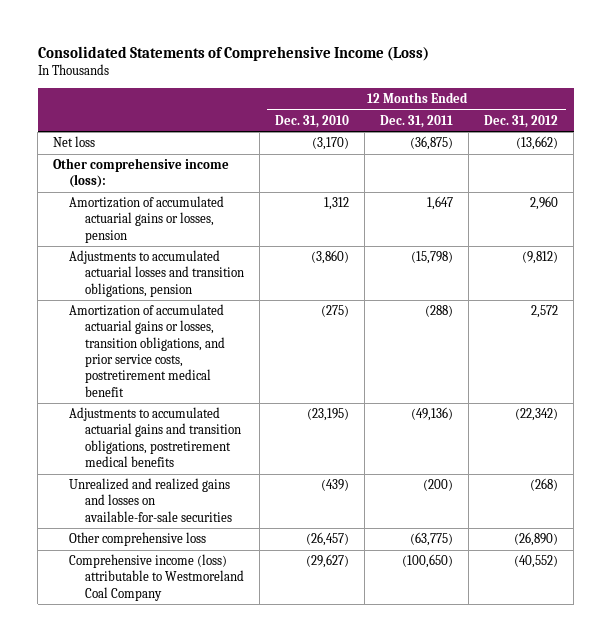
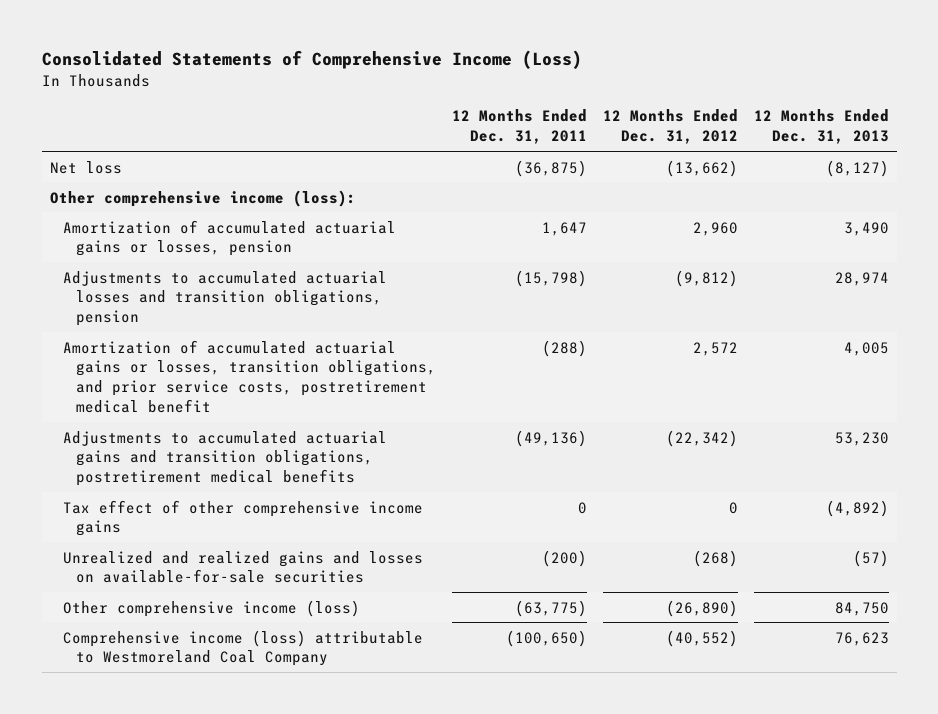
- | 12 Months Ended Dec. 31, 2010 | 12 Months Ended Dec. 31, 2011 | 12 Months Ended Dec. 31, 2012
+ | 12 Months Ended Dec. 31, 2011 | 12 Months Ended Dec. 31, 2012 | 12 Months Ended Dec. 31, 2013
+ Tax effect of other comprehensive income gains | 0 | 0 | (4,892)
- Other comprehensive loss | (26,457) | (63,775) | (26,890)
+ Other comprehensive income (loss) | (63,775) | (26,890) | 84,750

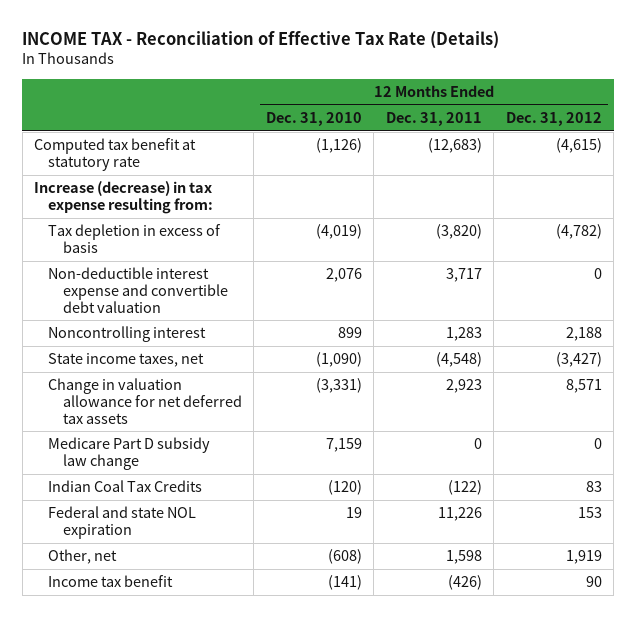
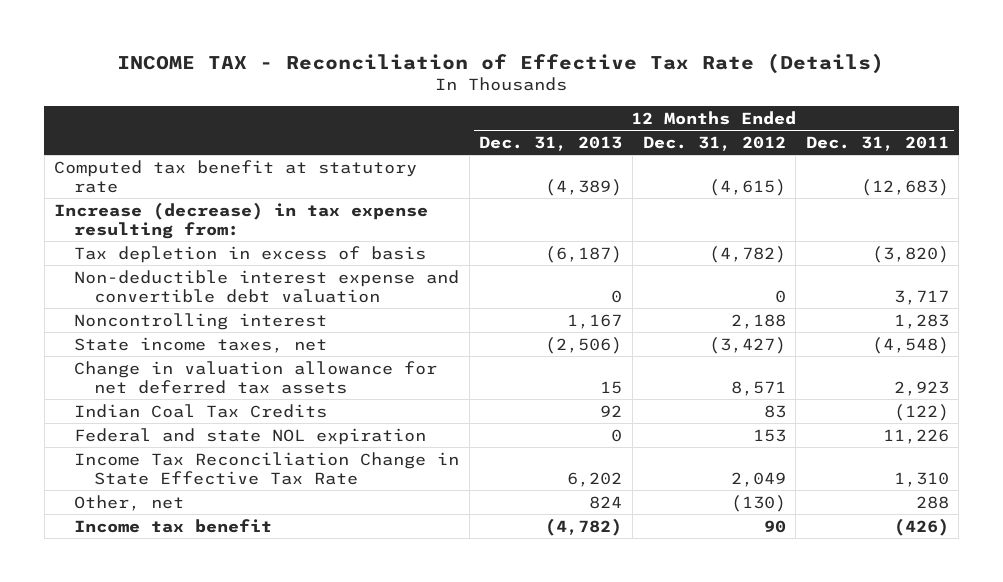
- | 12 Months Ended Dec. 31, 2010 | 12 Months Ended Dec. 31, 2011 | 12 Months Ended Dec. 31, 2012
+ | 12 Months Ended Dec. 31, 2013 | 12 Months Ended Dec. 31, 2012 | 12 Months Ended Dec. 31, 2011
- Medicare Part D subsidy law change | 7,159 | 0 | 0
- Other, net | (608) | 1,598 | 1,919
+ Income Tax Reconciliation Change in State Effective Tax Rate | 6,202 | 2,049 | 1,310
+ Other, net | 824 | (130) | 288

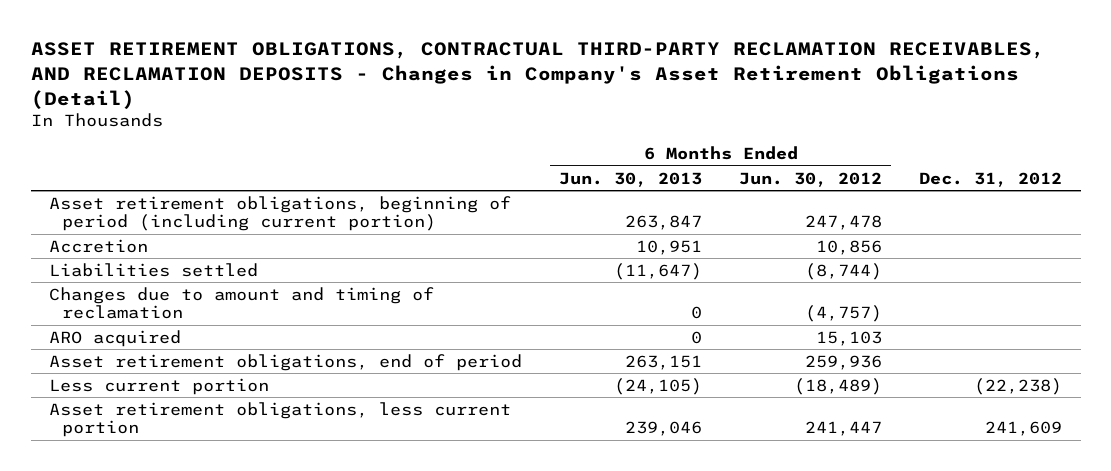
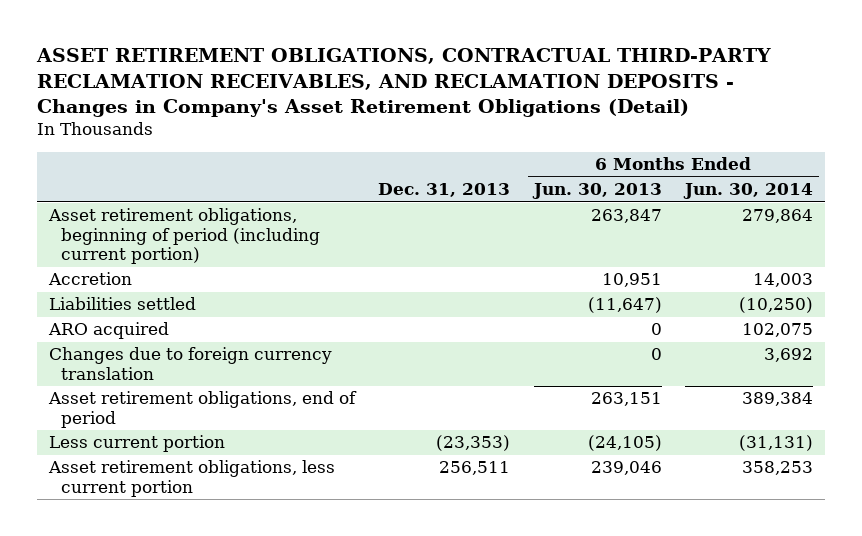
- | 6 Months Ended Jun. 30, 2013 | 6 Months Ended Jun. 30, 2012 | Dec. 31, 2012
+ | Dec. 31, 2013 | 6 Months Ended Jun. 30, 2013 | 6 Months Ended Jun. 30, 2014
- Changes due to amount and timing of reclamation | 0 | (4,757) |
+ Changes due to foreign currency translation | | 0 | 3,692

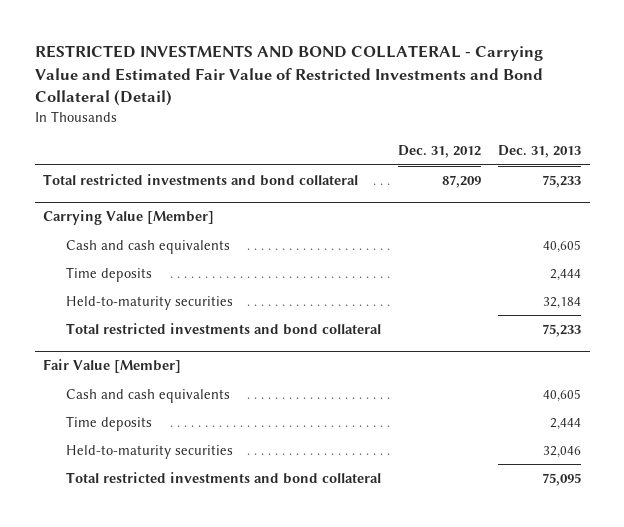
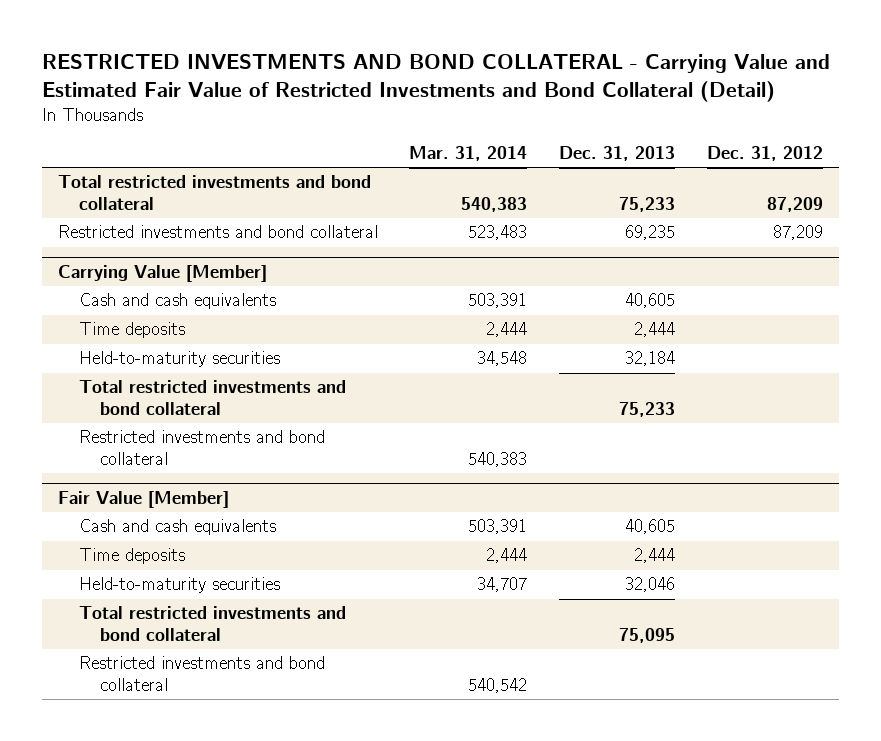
- | Dec. 31, 2012 | Dec. 31, 2013
+ | Mar. 31, 2014 | Dec. 31, 2013 | Dec. 31, 2012
+ Restricted investments and bond collateral | 523,483 | 69,235 | 87,209
@ Carrying Value [Member]
+ Restricted investments and bond collateral | 540,383 | |
@ Fair Value [Member]
+ Restricted investments and bond collateral | 540,542 | |

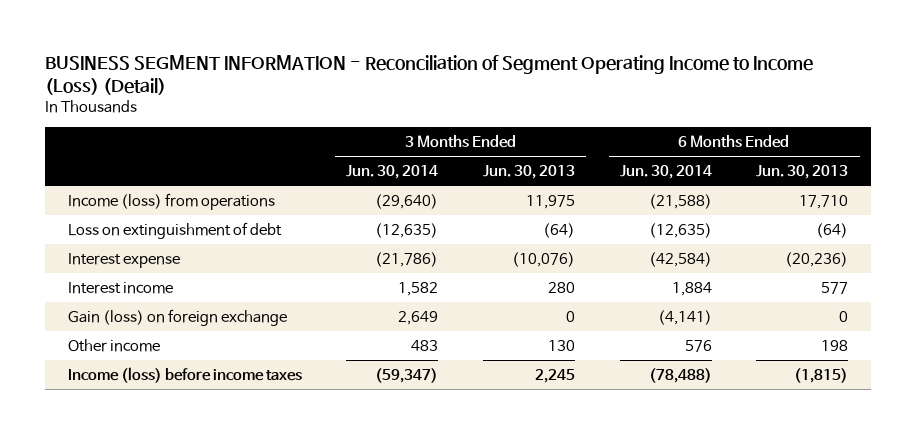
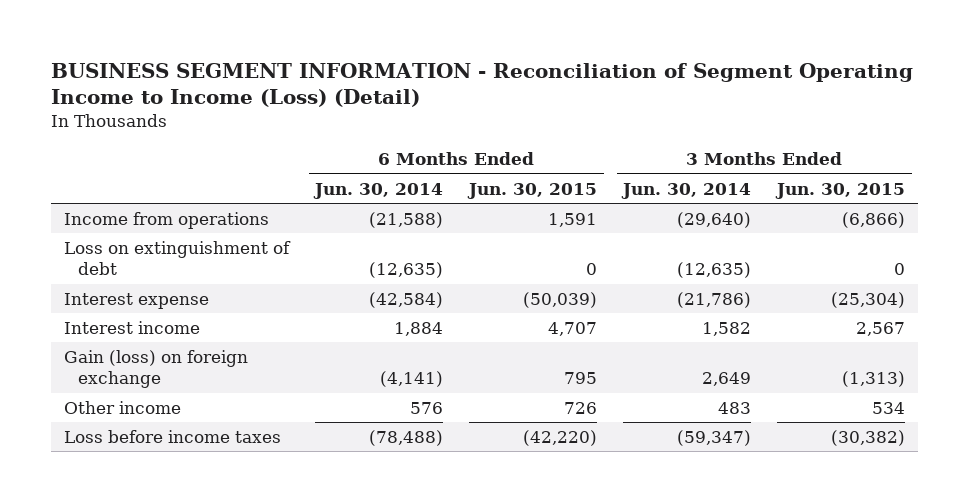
- | 3 Months Ended Jun. 30, 2014 | 3 Months Ended Jun. 30, 2013 | 6 Months Ended Jun. 30, 2014 | 6 Months Ended Jun. 30, 2013
+ | 6 Months Ended Jun. 30, 2014 | 6 Months Ended Jun. 30, 2015 | 3 Months Ended Jun. 30, 2014 | 3 Months Ended Jun. 30, 2015
- Income (loss) from operations | (29,640) | 11,975 | (21,588) | 17,710
+ Income from operations | (21,588) | 1,591 | (29,640) | (6,866)
- Income (loss) before income taxes | (59,347) | 2,245 | (78,488) | (1,815)
+ Loss before income taxes | (78,488) | (42,220) | (59,347) | (30,382)

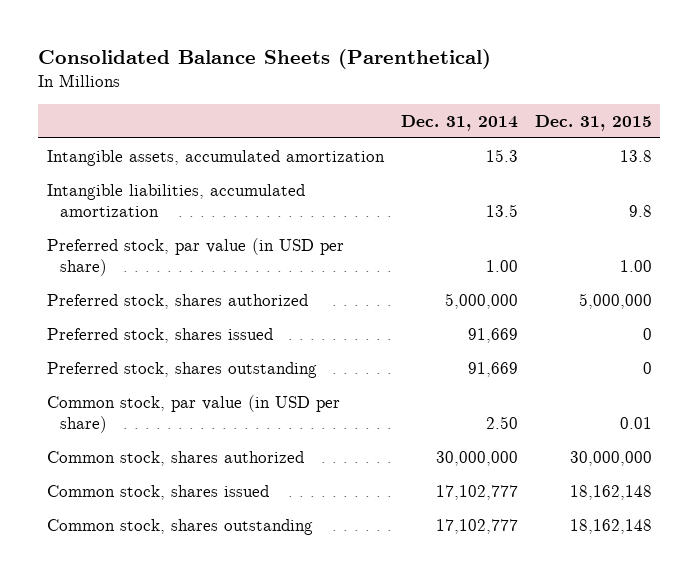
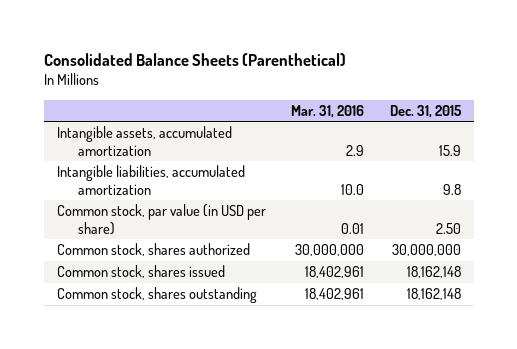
- | Dec. 31, 2014 | Dec. 31, 2015
+ | Mar. 31, 2016 | Dec. 31, 2015
- Intangible assets, accumulated amortization | 15.3 | 13.8
+ Intangible assets, accumulated amortization | 2.9 | 15.9
- Preferred stock, par value (in USD per share) | 1.00 | 1.00
- Preferred stock, shares authorized | 5,000,000 | 5,000,000
- Preferred stock, shares issued | 91,669 | 0
- Preferred stock, shares outstanding | 91,669 | 0
- Common stock, par value (in USD per share) | 2.50 | 0.01
+ Common stock, par value (in USD per share) | 0.01 | 2.50

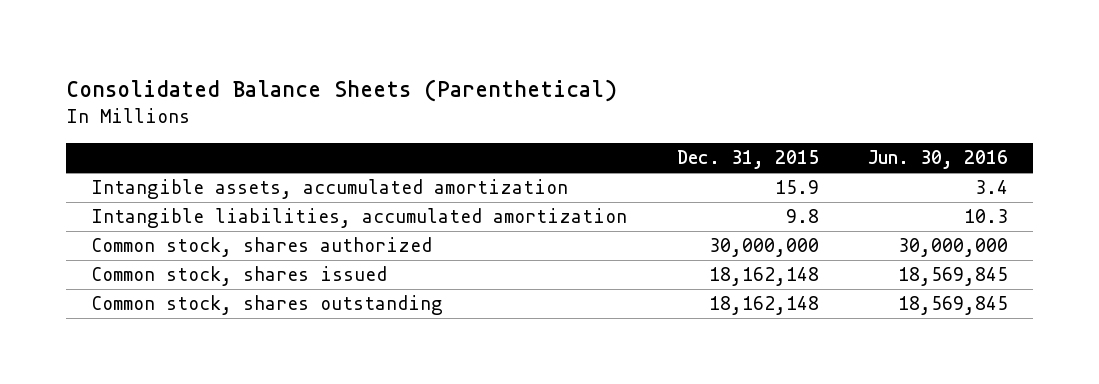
- | Mar. 31, 2016 | Dec. 31, 2015
+ | Dec. 31, 2015 | Jun. 30, 2016
- Common stock, par value (in USD per share) | 0.01 | 2.50

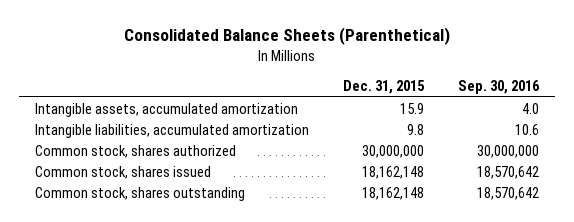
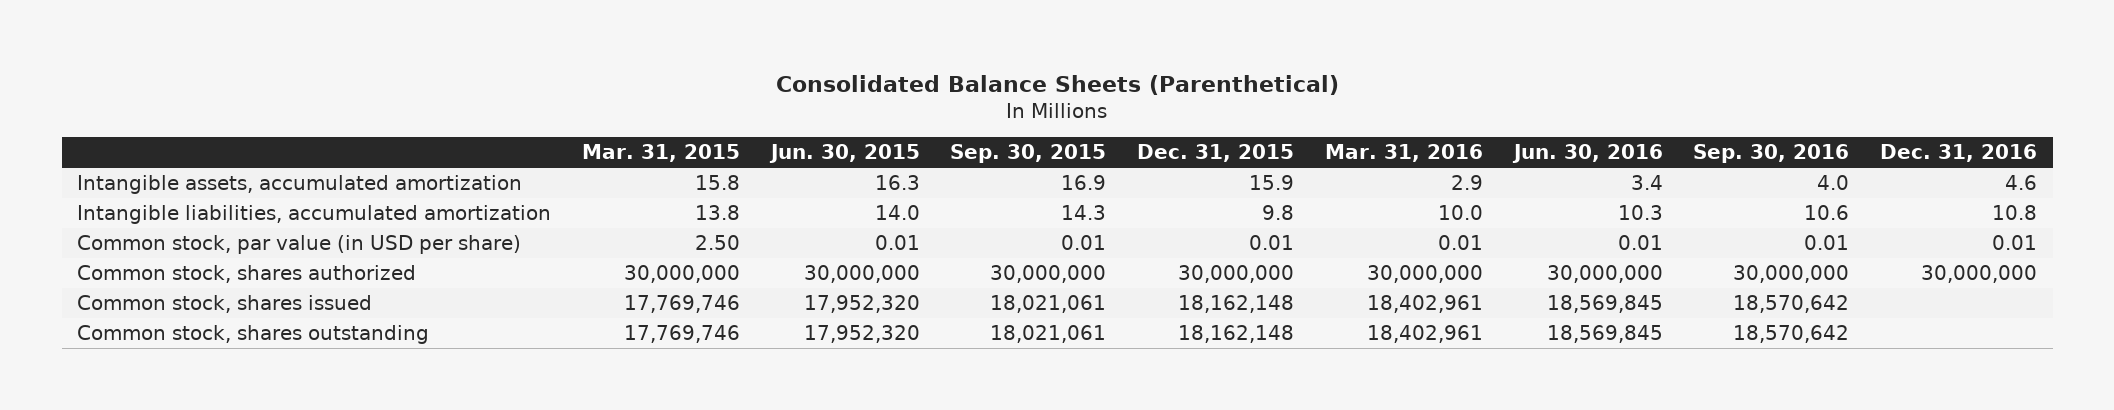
- | Dec. 31, 2015 | Sep. 30, 2016
+ | Mar. 31, 2015 | Jun. 30, 2015 | Sep. 30, 2015 | Dec. 31, 2015 | Mar. 31, 2016 | Jun. 30, 2016 | Sep. 30, 2016 | Dec. 31, 2016
+ Common stock, par value (in USD per share) | 2.50 | 0.01 | 0.01 | 0.01 | 0.01 | 0.01 | 0.01 | 0.01

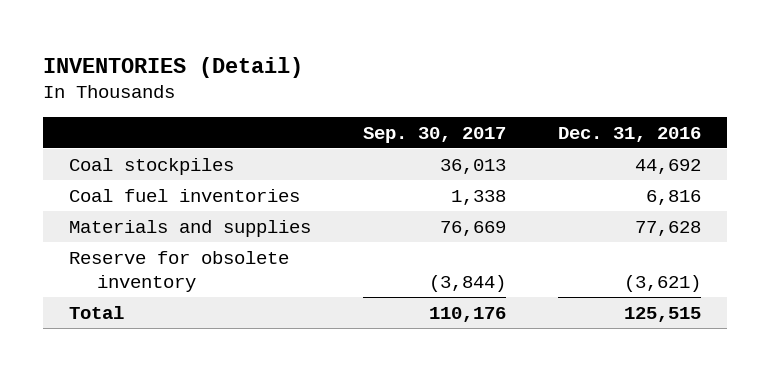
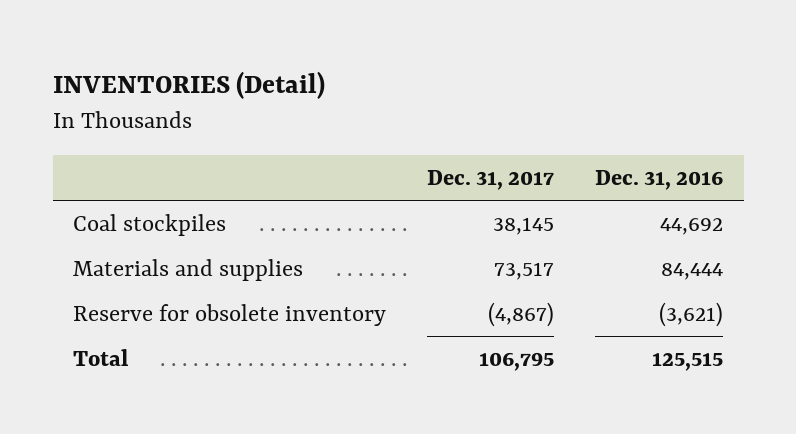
- | Sep. 30, 2017 | Dec. 31, 2016
+ | Dec. 31, 2017 | Dec. 31, 2016
- Coal fuel inventories | 1,338 | 6,816
- Materials and supplies | 76,669 | 77,628
+ Materials and supplies | 73,517 | 84,444

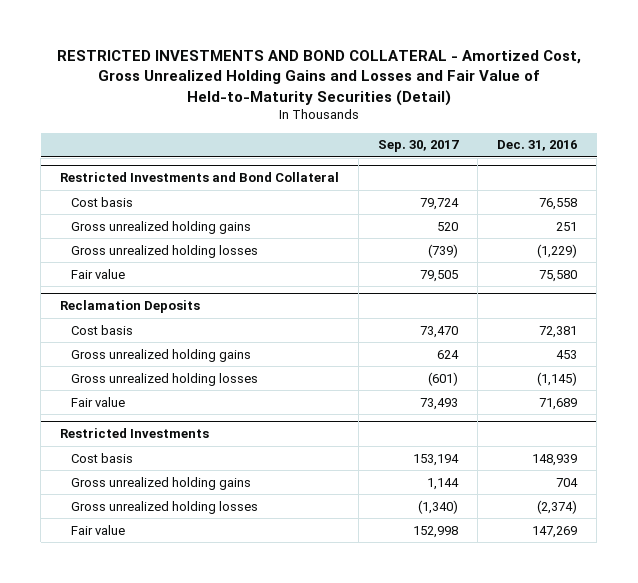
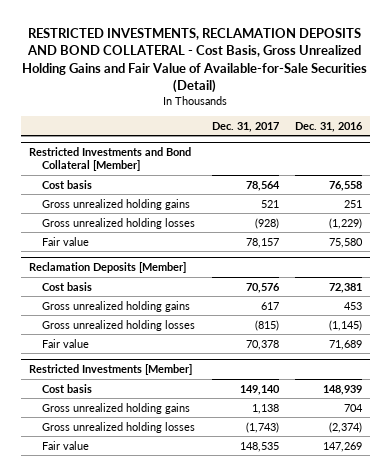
- RESTRICTED INVESTMENTS AND BOND COLLATERAL - Amortized Cost, Gross Unrealized Holding Gains and Losses and Fair Value of Held-to-Maturity Securities (Detail)
+ RESTRICTED INVESTMENTS, RECLAMATION DEPOSITS AND BOND COLLATERAL - Cost Basis, Gross Unrealized Holding Gains and Fair Value of Available-for-Sale Securities (Detail)
- | Sep. 30, 2017 | Dec. 31, 2016
+ | Dec. 31, 2017 | Dec. 31, 2016
- Restricted Investments and Bond Collateral
+ Restricted Investments and Bond Collateral [Member]
- Reclamation Deposits
+ Reclamation Deposits [Member]
- Restricted Investments
+ Restricted Investments [Member]

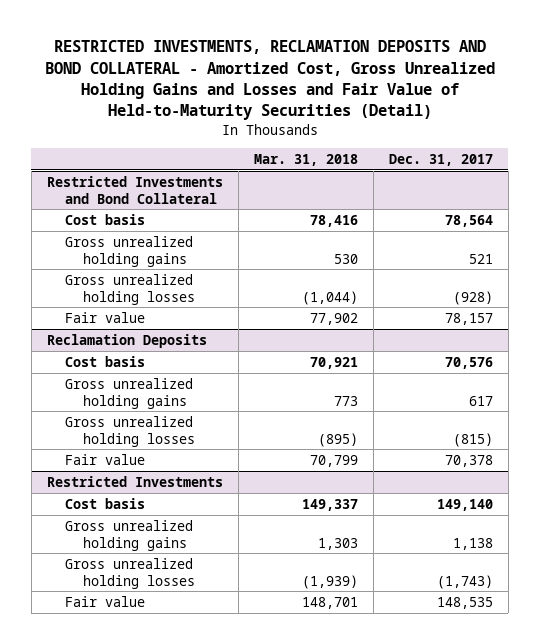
- RESTRICTED INVESTMENTS, RECLAMATION DEPOSITS AND BOND COLLATERAL - Cost Basis, Gross Unrealized Holding Gains and Fair Value of Available-for-Sale Securities (Detail)
+ RESTRICTED INVESTMENTS, RECLAMATION DEPOSITS AND BOND COLLATERAL - Amortized Cost, Gross Unrealized Holding Gains and Losses and Fair Value of Held-to-Maturity Securities (Detail)
- | Dec. 31, 2017 | Dec. 31, 2016
+ | Mar. 31, 2018 | Dec. 31, 2017
- Restricted Investments and Bond Collateral [Member]
+ Restricted Investments and Bond Collateral
- Reclamation Deposits [Member]
+ Reclamation Deposits
- Restricted Investments [Member]
+ Restricted Investments

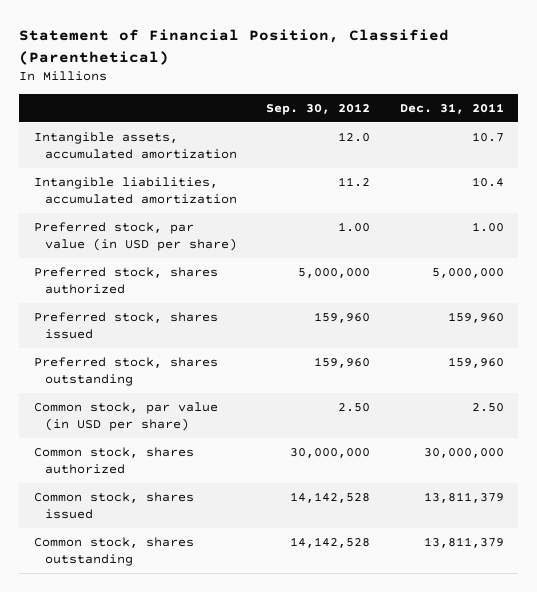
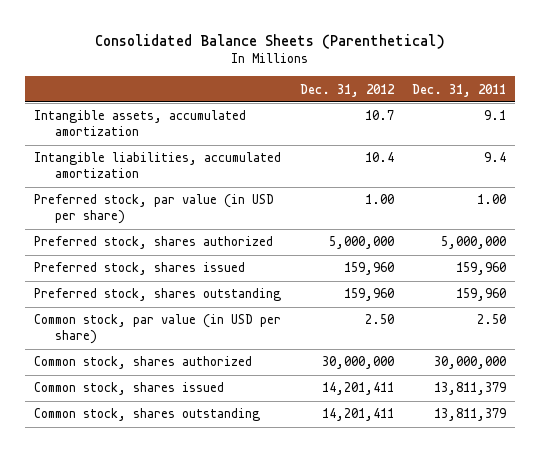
- Statement of Financial Position, Classified (Parenthetical)
+ Consolidated Balance Sheets (Parenthetical)
- | Sep. 30, 2012 | Dec. 31, 2011
+ | Dec. 31, 2012 | Dec. 31, 2011
- Intangible assets, accumulated amortization | 12.0 | 10.7
- Intangible liabilities, accumulated amortization | 11.2 | 10.4
+ Intangible assets, accumulated amortization | 10.7 | 9.1
+ Intangible liabilities, accumulated amortization | 10.4 | 9.4

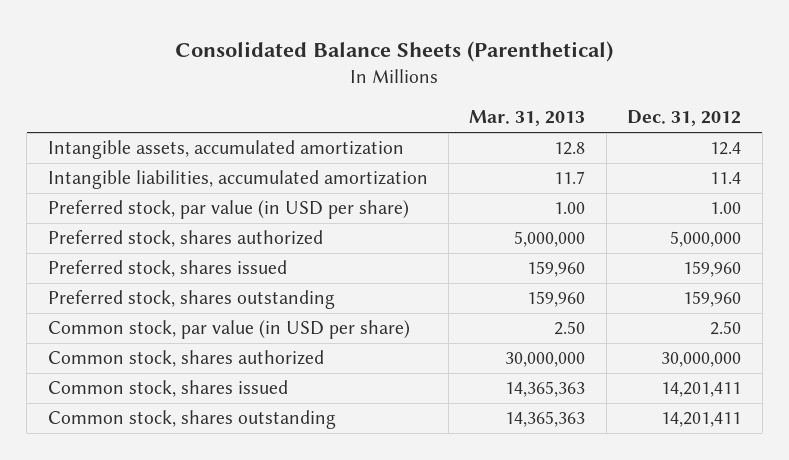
- | Dec. 31, 2012 | Dec. 31, 2011
+ | Mar. 31, 2013 | Dec. 31, 2012
- Intangible assets, accumulated amortization | 10.7 | 9.1
- Intangible liabilities, accumulated amortization | 10.4 | 9.4
+ Intangible assets, accumulated amortization | 12.8 | 12.4
+ Intangible liabilities, accumulated amortization | 11.7 | 11.4

